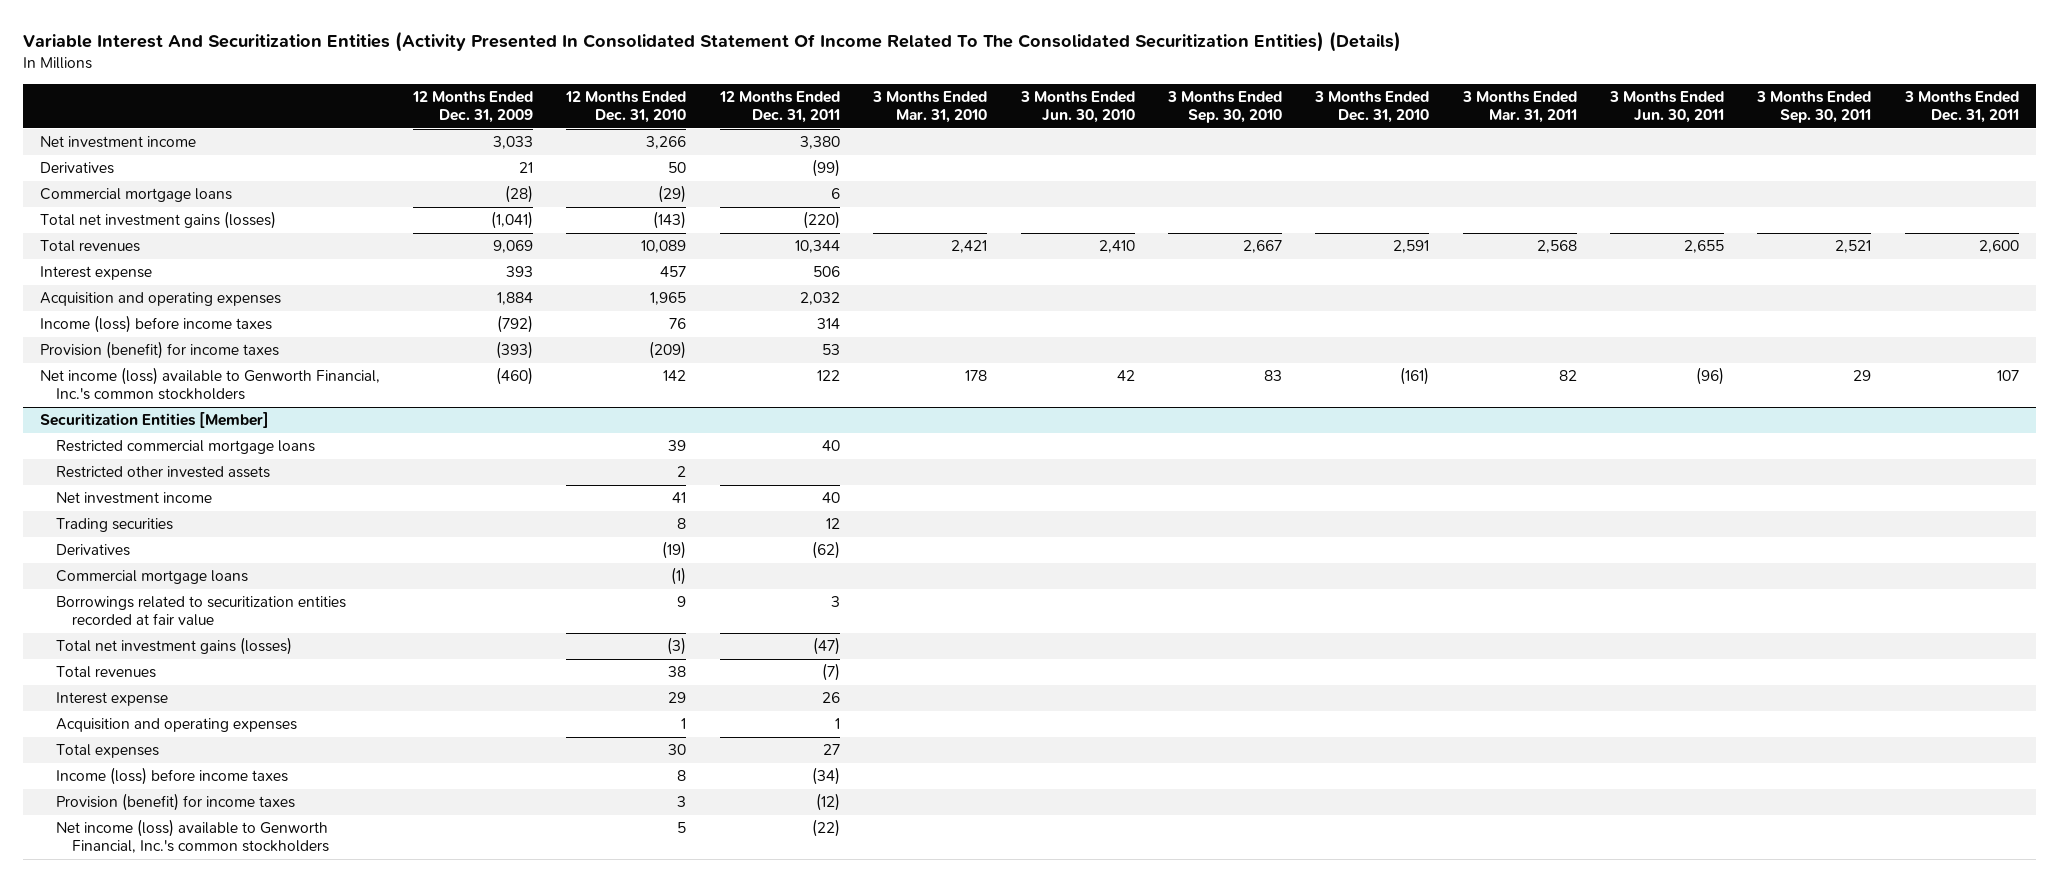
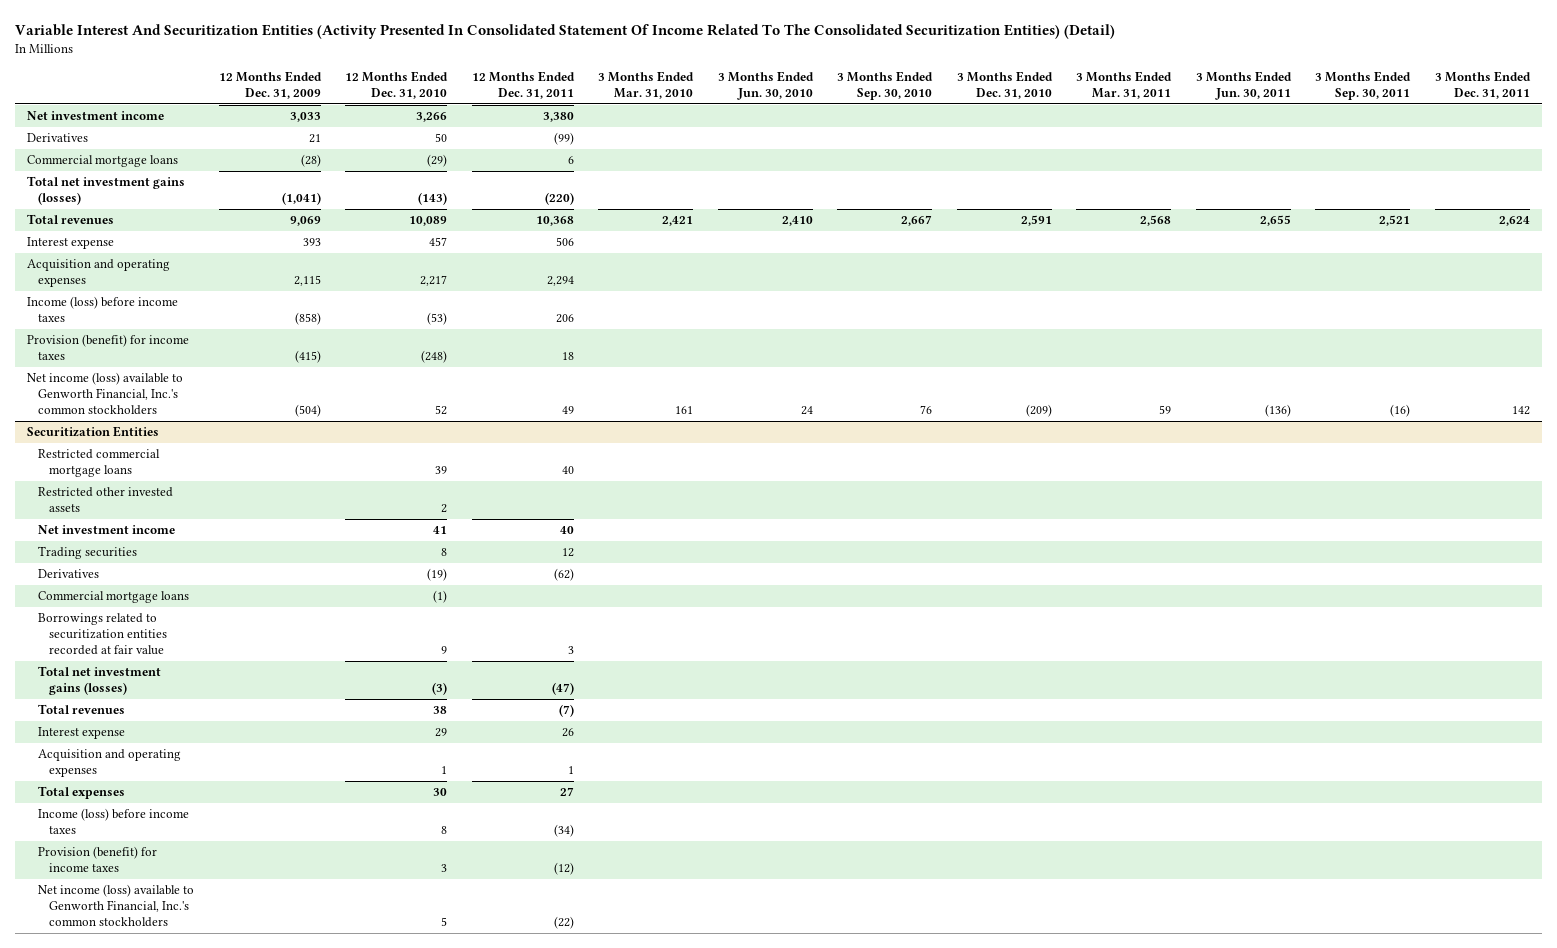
- Variable Interest And Securitization Entities (Activity Presented In Consolidated Statement Of Income Related To The Consolidated Securitization Entities) (Details)
+ Variable Interest And Securitization Entities (Activity Presented In Consolidated Statement Of Income Related To The Consolidated Securitization Entities) (Detail)
- Total revenues | 9,069 | 10,089 | 10,344 | 2,421 | 2,410 | 2,667 | 2,591 | 2,568 | 2,655 | 2,521 | 2,600
+ Total revenues | 9,069 | 10,089 | 10,368 | 2,421 | 2,410 | 2,667 | 2,591 | 2,568 | 2,655 | 2,521 | 2,624
- Acquisition and operating expenses | 1,884 | 1,965 | 2,032 | | | | | | | |
- Income (loss) before income taxes | (792) | 76 | 314 | | | | | | | |
- Provision (benefit) for income taxes | (393) | (209) | 53 | | | | | | | |
- Net income (loss) available to Genworth Financial, Inc.'s common stockholders | (460) | 142 | 122 | 178 | 42 | 83 | (161) | 82 | (96) | 29 | 107
- Securitization Entities [Member]
+ Acquisition and operating expenses | 2,115 | 2,217 | 2,294 | | | | | | | |
+ Income (loss) before income taxes | (858) | (53) | 206 | | | | | | | |
+ Provision (benefit) for income taxes | (415) | (248) | 18 | | | | | | | |
+ Net income (loss) available to Genworth Financial, Inc.'s common stockholders | (504) | 52 | 49 | 161 | 24 | 76 | (209) | 59 | (136) | (16) | 142
+ Securitization Entities

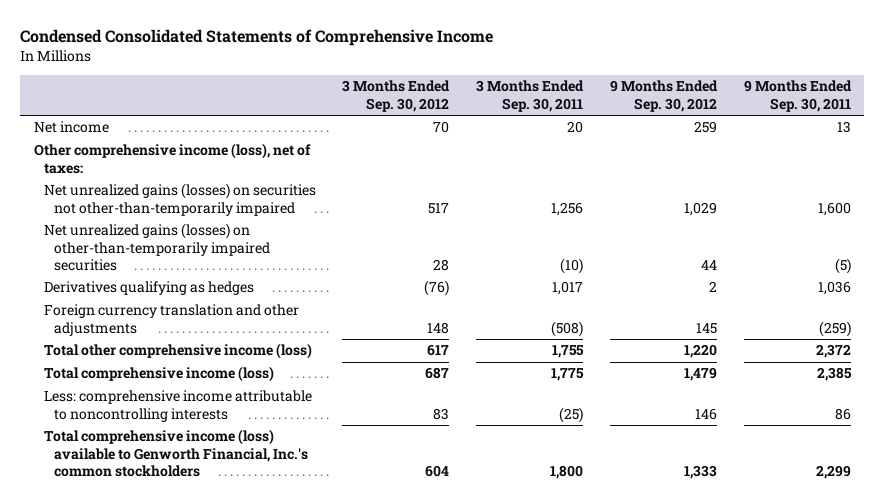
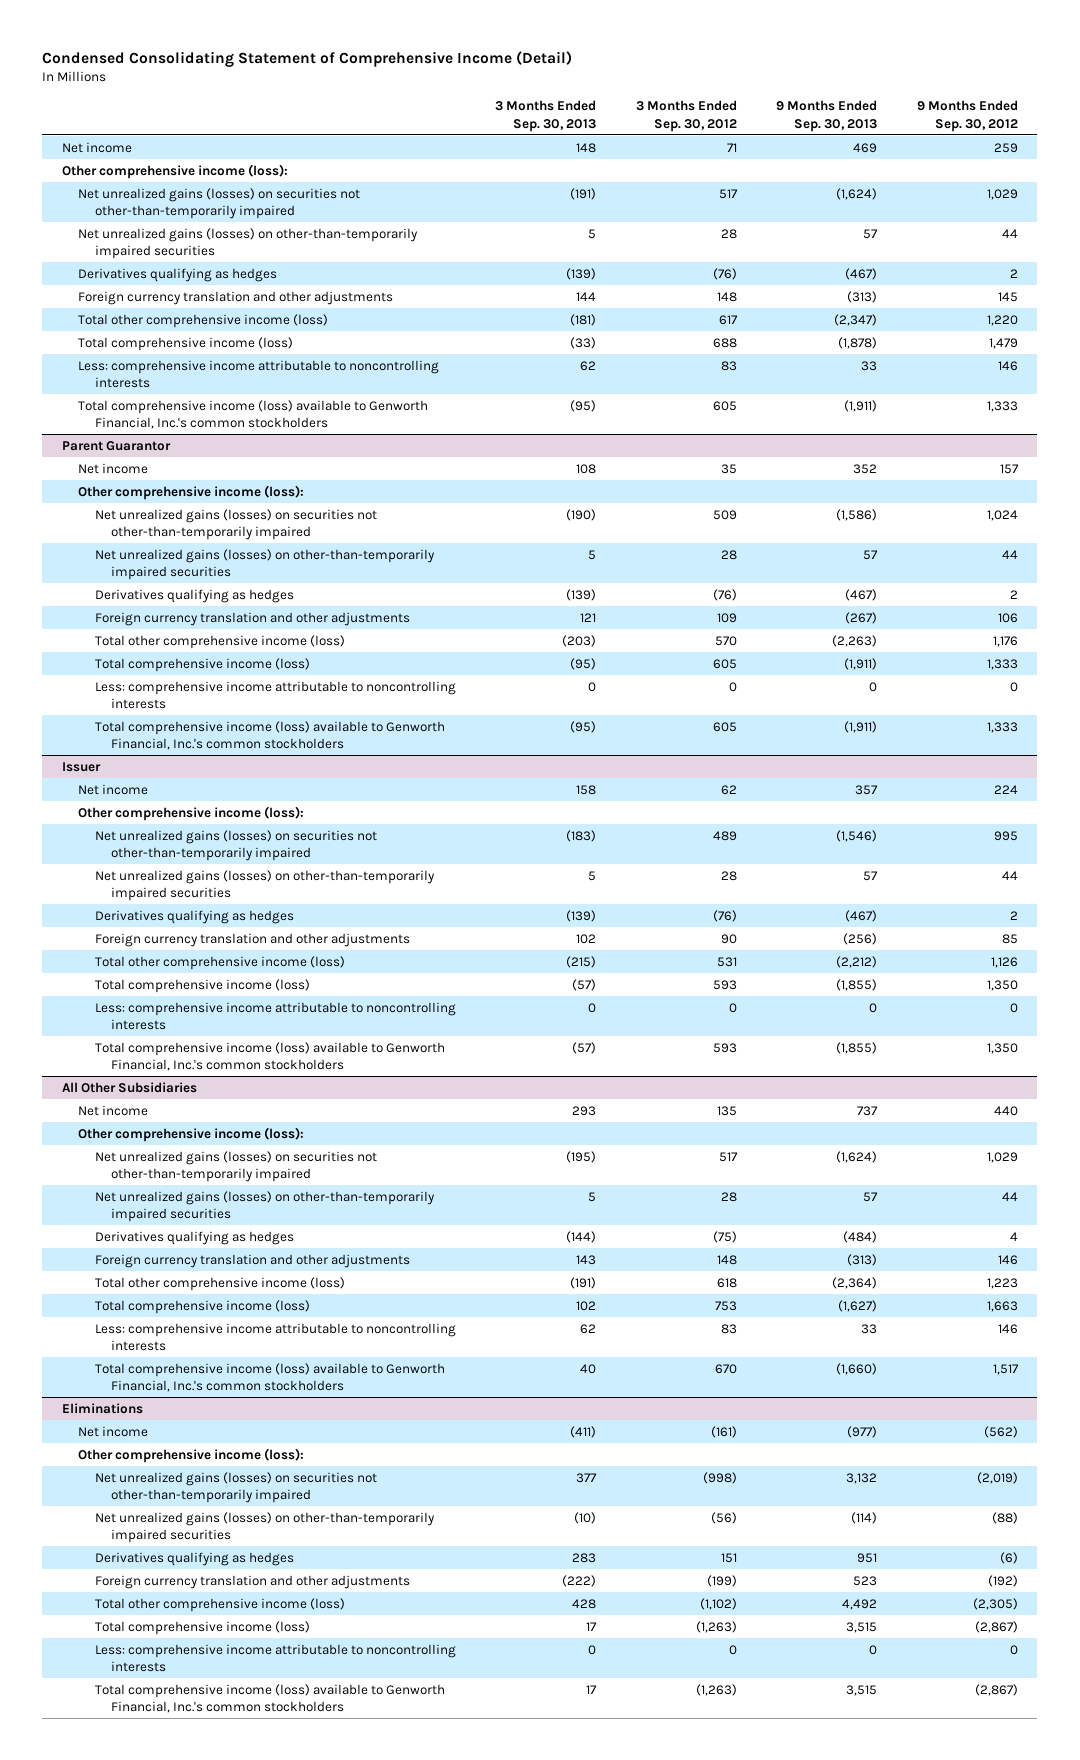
- Condensed Consolidated Statements of Comprehensive Income
+ Condensed Consolidating Statement of Comprehensive Income (Detail)
- | 3 Months Ended Sep. 30, 2012 | 3 Months Ended Sep. 30, 2011 | 9 Months Ended Sep. 30, 2012 | 9 Months Ended Sep. 30, 2011
+ | 3 Months Ended Sep. 30, 2013 | 3 Months Ended Sep. 30, 2012 | 9 Months Ended Sep. 30, 2013 | 9 Months Ended Sep. 30, 2012
- Net income | 70 | 20 | 259 | 13
- Other comprehensive income (loss), net of taxes:
+ Net income | 148 | 71 | 469 | 259
+ Other comprehensive income (loss):
- Total comprehensive income (loss) | 687 | 1,775 | 1,479 | 2,385
+ Total comprehensive income (loss) | (33) | 688 | (1,878) | 1,479
- Total comprehensive income (loss) available to Genworth Financial, Inc.'s common stockholders | 604 | 1,800 | 1,333 | 2,299
+ Total comprehensive income (loss) available to Genworth Financial, Inc.'s common stockholders | (95) | 605 | (1,911) | 1,333
+ Parent Guarantor
+ Net income | 108 | 35 | 352 | 157
+ Other comprehensive income (loss):
+ Net unrealized gains (losses) on securities not other-than-temporarily impaired | (190) | 509 | (1,586) | 1,024
+ Net unrealized gains (losses) on other-than-temporarily impaired securities | 5 | 28 | 57 | 44
+ Derivatives qualifying as hedges | (139) | (76) | (467) | 2
+ Foreign currency translation and other adjustments | 121 | 109 | (267) | 106
+ Total other comprehensive income (loss) | (203) | 570 | (2,263) | 1,176
+ Total comprehensive income (loss) | (95) | 605 | (1,911) | 1,333
+ Less: comprehensive income attributable to noncontrolling interests | 0 | 0 | 0 | 0
+ Total comprehensive income (loss) available to Genworth Financial, Inc.'s common stockholders | (95) | 605 | (1,911) | 1,333
+ Issuer
+ Net income | 158 | 62 | 357 | 224
+ Other comprehensive income (loss):
+ Net unrealized gains (losses) on securities not other-than-temporarily impaired | (183) | 489 | (1,546) | 995
+ Net unrealized gains (losses) on other-than-temporarily impaired securities | 5 | 28 | 57 | 44
+ Derivatives qualifying as hedges | (139) | (76) | (467) | 2
+ Foreign currency translation and other adjustments | 102 | 90 | (256) | 85
+ Total other comprehensive income (loss) | (215) | 531 | (2,212) | 1,126
+ Total comprehensive income (loss) | (57) | 593 | (1,855) | 1,350
+ Less: comprehensive income attributable to noncontrolling interests | 0 | 0 | 0 | 0
+ Total comprehensive income (loss) available to Genworth Financial, Inc.'s common stockholders | (57) | 593 | (1,855) | 1,350
+ All Other Subsidiaries
+ Net income | 293 | 135 | 737 | 440
+ Other comprehensive income (loss):
+ Net unrealized gains (losses) on securities not other-than-temporarily impaired | (195) | 517 | (1,624) | 1,029
+ Net unrealized gains (losses) on other-than-temporarily impaired securities | 5 | 28 | 57 | 44
+ Derivatives qualifying as hedges | (144) | (75) | (484) | 4
+ Foreign currency translation and other adjustments | 143 | 148 | (313) | 146
+ Total other comprehensive income (loss) | (191) | 618 | (2,364) | 1,223
+ Total comprehensive income (loss) | 102 | 753 | (1,627) | 1,663
+ Less: comprehensive income attributable to noncontrolling interests | 62 | 83 | 33 | 146
+ Total comprehensive income (loss) available to Genworth Financial, Inc.'s common stockholders | 40 | 670 | (1,660) | 1,517
+ Eliminations
+ Net income | (411) | (161) | (977) | (562)
+ Other comprehensive income (loss):
+ Net unrealized gains (losses) on securities not other-than-temporarily impaired | 377 | (998) | 3,132 | (2,019)
+ Net unrealized gains (losses) on other-than-temporarily impaired securities | (10) | (56) | (114) | (88)
+ Derivatives qualifying as hedges | 283 | 151 | 951 | (6)
+ Foreign currency translation and other adjustments | (222) | (199) | 523 | (192)
+ Total other comprehensive income (loss) | 428 | (1,102) | 4,492 | (2,305)
+ Total comprehensive income (loss) | 17 | (1,263) | 3,515 | (2,867)
+ Less: comprehensive income attributable to noncontrolling interests | 0 | 0 | 0 | 0
+ Total comprehensive income (loss) available to Genworth Financial, Inc.'s common stockholders | 17 | (1,263) | 3,515 | (2,867)

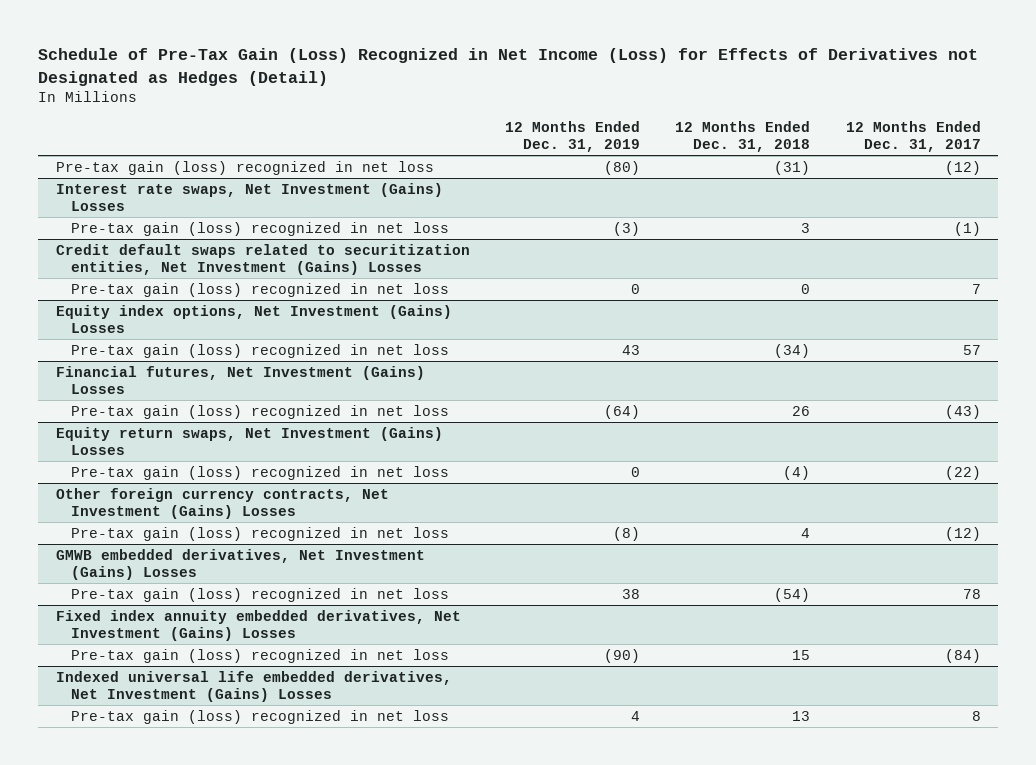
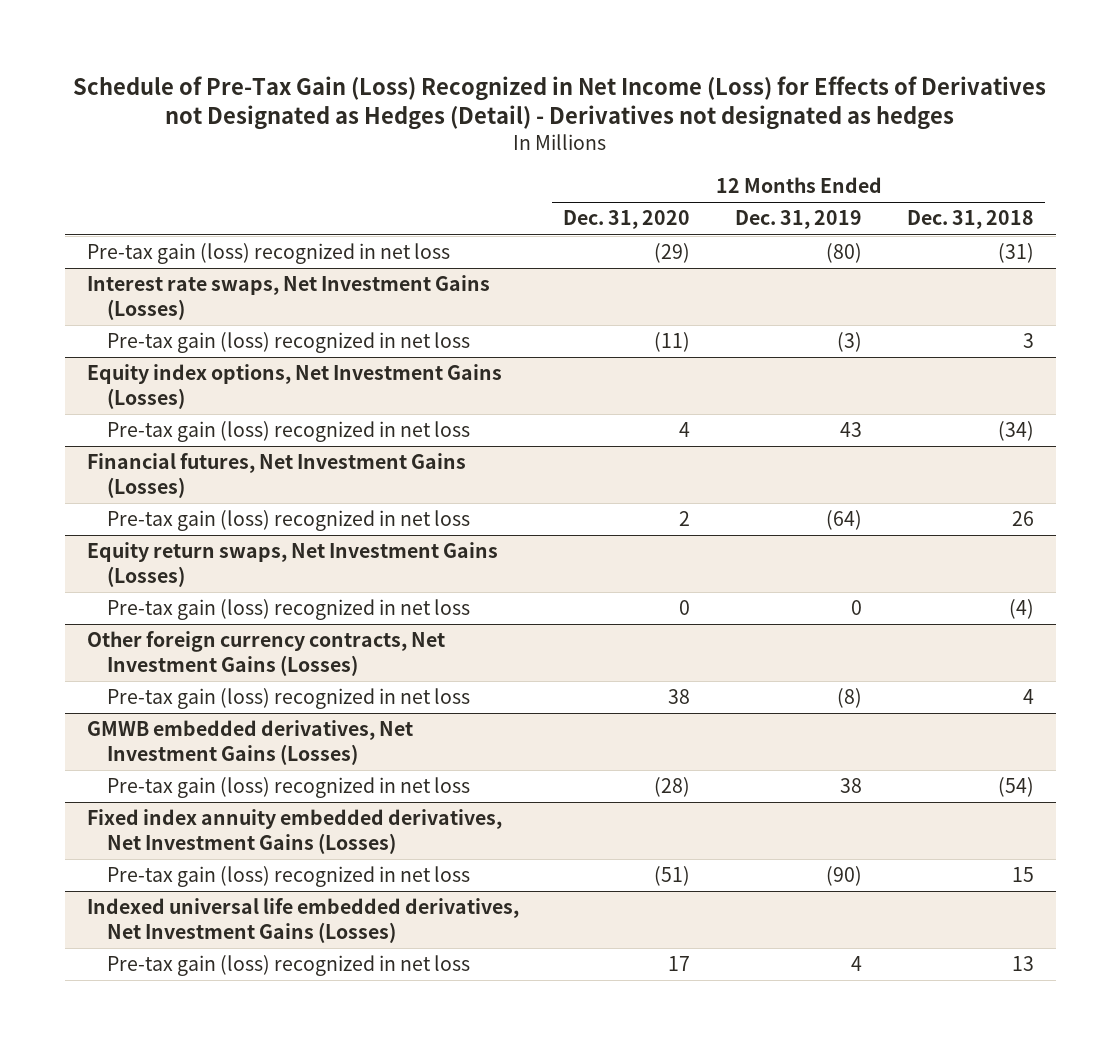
- Schedule of Pre-Tax Gain (Loss) Recognized in Net Income (Loss) for Effects of Derivatives not Designated as Hedges (Detail)
+ Schedule of Pre-Tax Gain (Loss) Recognized in Net Income (Loss) for Effects of Derivatives not Designated as Hedges (Detail) - Derivatives not designated as hedges
- | 12 Months Ended Dec. 31, 2019 | 12 Months Ended Dec. 31, 2018 | 12 Months Ended Dec. 31, 2017
+ | 12 Months Ended Dec. 31, 2020 | 12 Months Ended Dec. 31, 2019 | 12 Months Ended Dec. 31, 2018
- Interest rate swaps, Net Investment (Gains) Losses
+ Interest rate swaps, Net Investment Gains (Losses)
- Credit default swaps related to securitization entities, Net Investment (Gains) Losses
- Pre-tax gain (loss) recognized in net loss | 0 | 0 | 7
- Equity index options, Net Investment (Gains) Losses
+ Equity index options, Net Investment Gains (Losses)
- Financial futures, Net Investment (Gains) Losses
+ Financial futures, Net Investment Gains (Losses)
- Equity return swaps, Net Investment (Gains) Losses
+ Equity return swaps, Net Investment Gains (Losses)
- Other foreign currency contracts, Net Investment (Gains) Losses
+ Other foreign currency contracts, Net Investment Gains (Losses)
- GMWB embedded derivatives, Net Investment (Gains) Losses
+ GMWB embedded derivatives, Net Investment Gains (Losses)
- Fixed index annuity embedded derivatives, Net Investment (Gains) Losses
+ Fixed index annuity embedded derivatives, Net Investment Gains (Losses)
- Indexed universal life embedded derivatives, Net Investment (Gains) Losses
+ Indexed universal life embedded derivatives, Net Investment Gains (Losses)

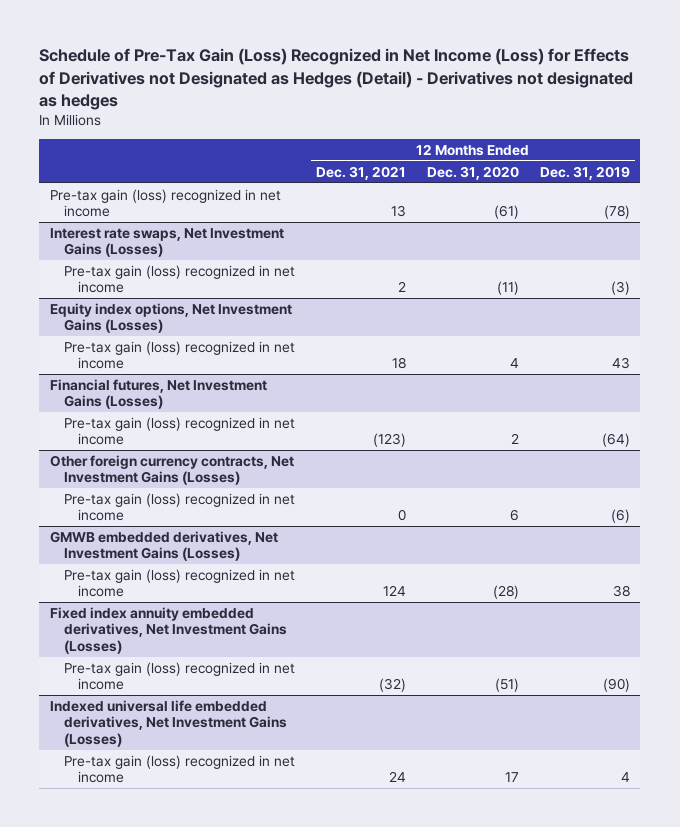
- | 12 Months Ended Dec. 31, 2020 | 12 Months Ended Dec. 31, 2019 | 12 Months Ended Dec. 31, 2018
+ | 12 Months Ended Dec. 31, 2021 | 12 Months Ended Dec. 31, 2020 | 12 Months Ended Dec. 31, 2019
- Pre-tax gain (loss) recognized in net loss | (29) | (80) | (31)
+ Pre-tax gain (loss) recognized in net income | 13 | (61) | (78)
@ Interest rate swaps, Net Investment Gains (Losses)
- Pre-tax gain (loss) recognized in net loss | (11) | (3) | 3
+ Pre-tax gain (loss) recognized in net income | 2 | (11) | (3)
@ Equity index options, Net Investment Gains (Losses)
- Pre-tax gain (loss) recognized in net loss | 4 | 43 | (34)
+ Pre-tax gain (loss) recognized in net income | 18 | 4 | 43
@ Financial futures, Net Investment Gains (Losses)
- Pre-tax gain (loss) recognized in net loss | 2 | (64) | 26
- Equity return swaps, Net Investment Gains (Losses)
- Pre-tax gain (loss) recognized in net loss | 0 | 0 | (4)
@ Financial futures, Net Investment Gains (Losses)
+ Pre-tax gain (loss) recognized in net income | (123) | 2 | (64)
@ Other foreign currency contracts, Net Investment Gains (Losses)
- Pre-tax gain (loss) recognized in net loss | 38 | (8) | 4
+ Pre-tax gain (loss) recognized in net income | 0 | 6 | (6)
@ GMWB embedded derivatives, Net Investment Gains (Losses)
- Pre-tax gain (loss) recognized in net loss | (28) | 38 | (54)
+ Pre-tax gain (loss) recognized in net income | 124 | (28) | 38
@ Fixed index annuity embedded derivatives, Net Investment Gains (Losses)
- Pre-tax gain (loss) recognized in net loss | (51) | (90) | 15
+ Pre-tax gain (loss) recognized in net income | (32) | (51) | (90)
@ Indexed universal life embedded derivatives, Net Investment Gains (Losses)
- Pre-tax gain (loss) recognized in net loss | 17 | 4 | 13
+ Pre-tax gain (loss) recognized in net income | 24 | 17 | 4

